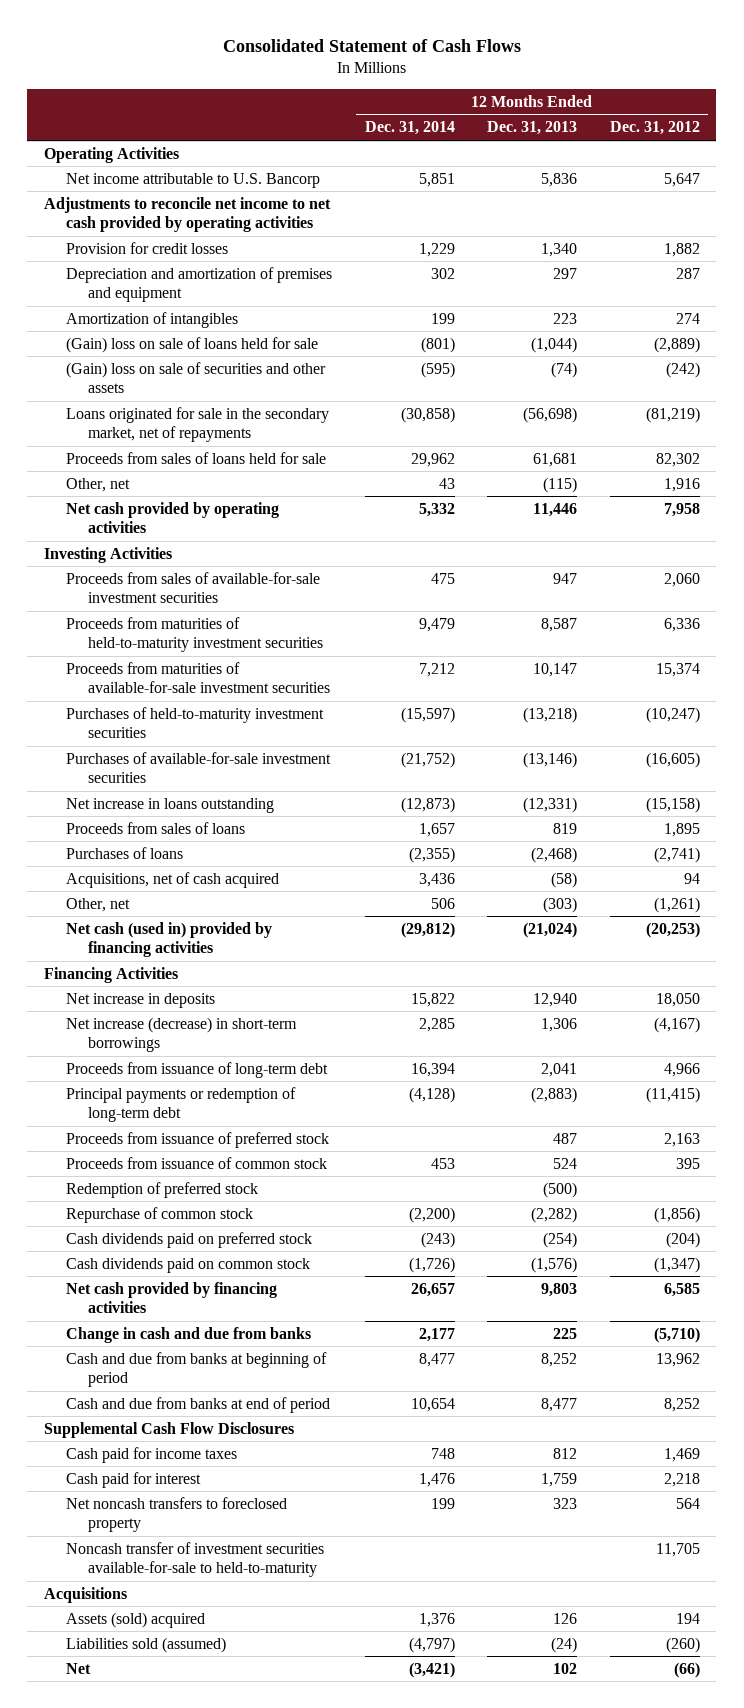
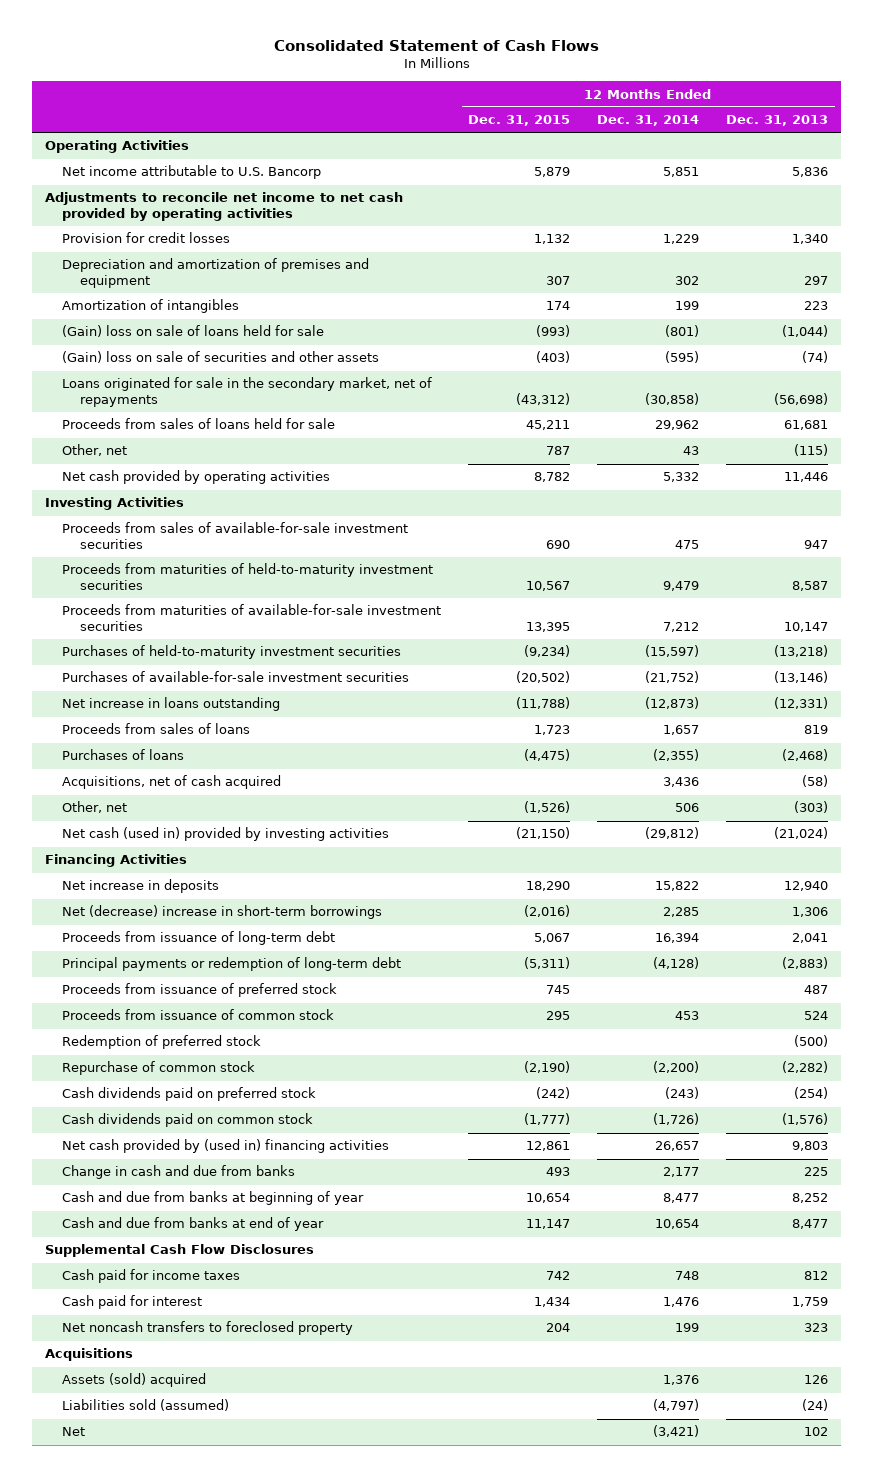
- | 12 Months Ended Dec. 31, 2014 | 12 Months Ended Dec. 31, 2013 | 12 Months Ended Dec. 31, 2012
+ | 12 Months Ended Dec. 31, 2015 | 12 Months Ended Dec. 31, 2014 | 12 Months Ended Dec. 31, 2013
- Net cash (used in) provided by financing activities | (29,812) | (21,024) | (20,253)
+ Net cash (used in) provided by investing activities | (21,150) | (29,812) | (21,024)
- Net increase (decrease) in short-term borrowings | 2,285 | 1,306 | (4,167)
+ Net (decrease) increase in short-term borrowings | (2,016) | 2,285 | 1,306
- Net cash provided by financing activities | 26,657 | 9,803 | 6,585
+ Net cash provided by (used in) financing activities | 12,861 | 26,657 | 9,803
- Cash and due from banks at beginning of period | 8,477 | 8,252 | 13,962
- Cash and due from banks at end of period | 10,654 | 8,477 | 8,252
+ Cash and due from banks at beginning of year | 10,654 | 8,477 | 8,252
+ Cash and due from banks at end of year | 11,147 | 10,654 | 8,477
- Noncash transfer of investment securities available-for-sale to held-to-maturity | | | 11,705

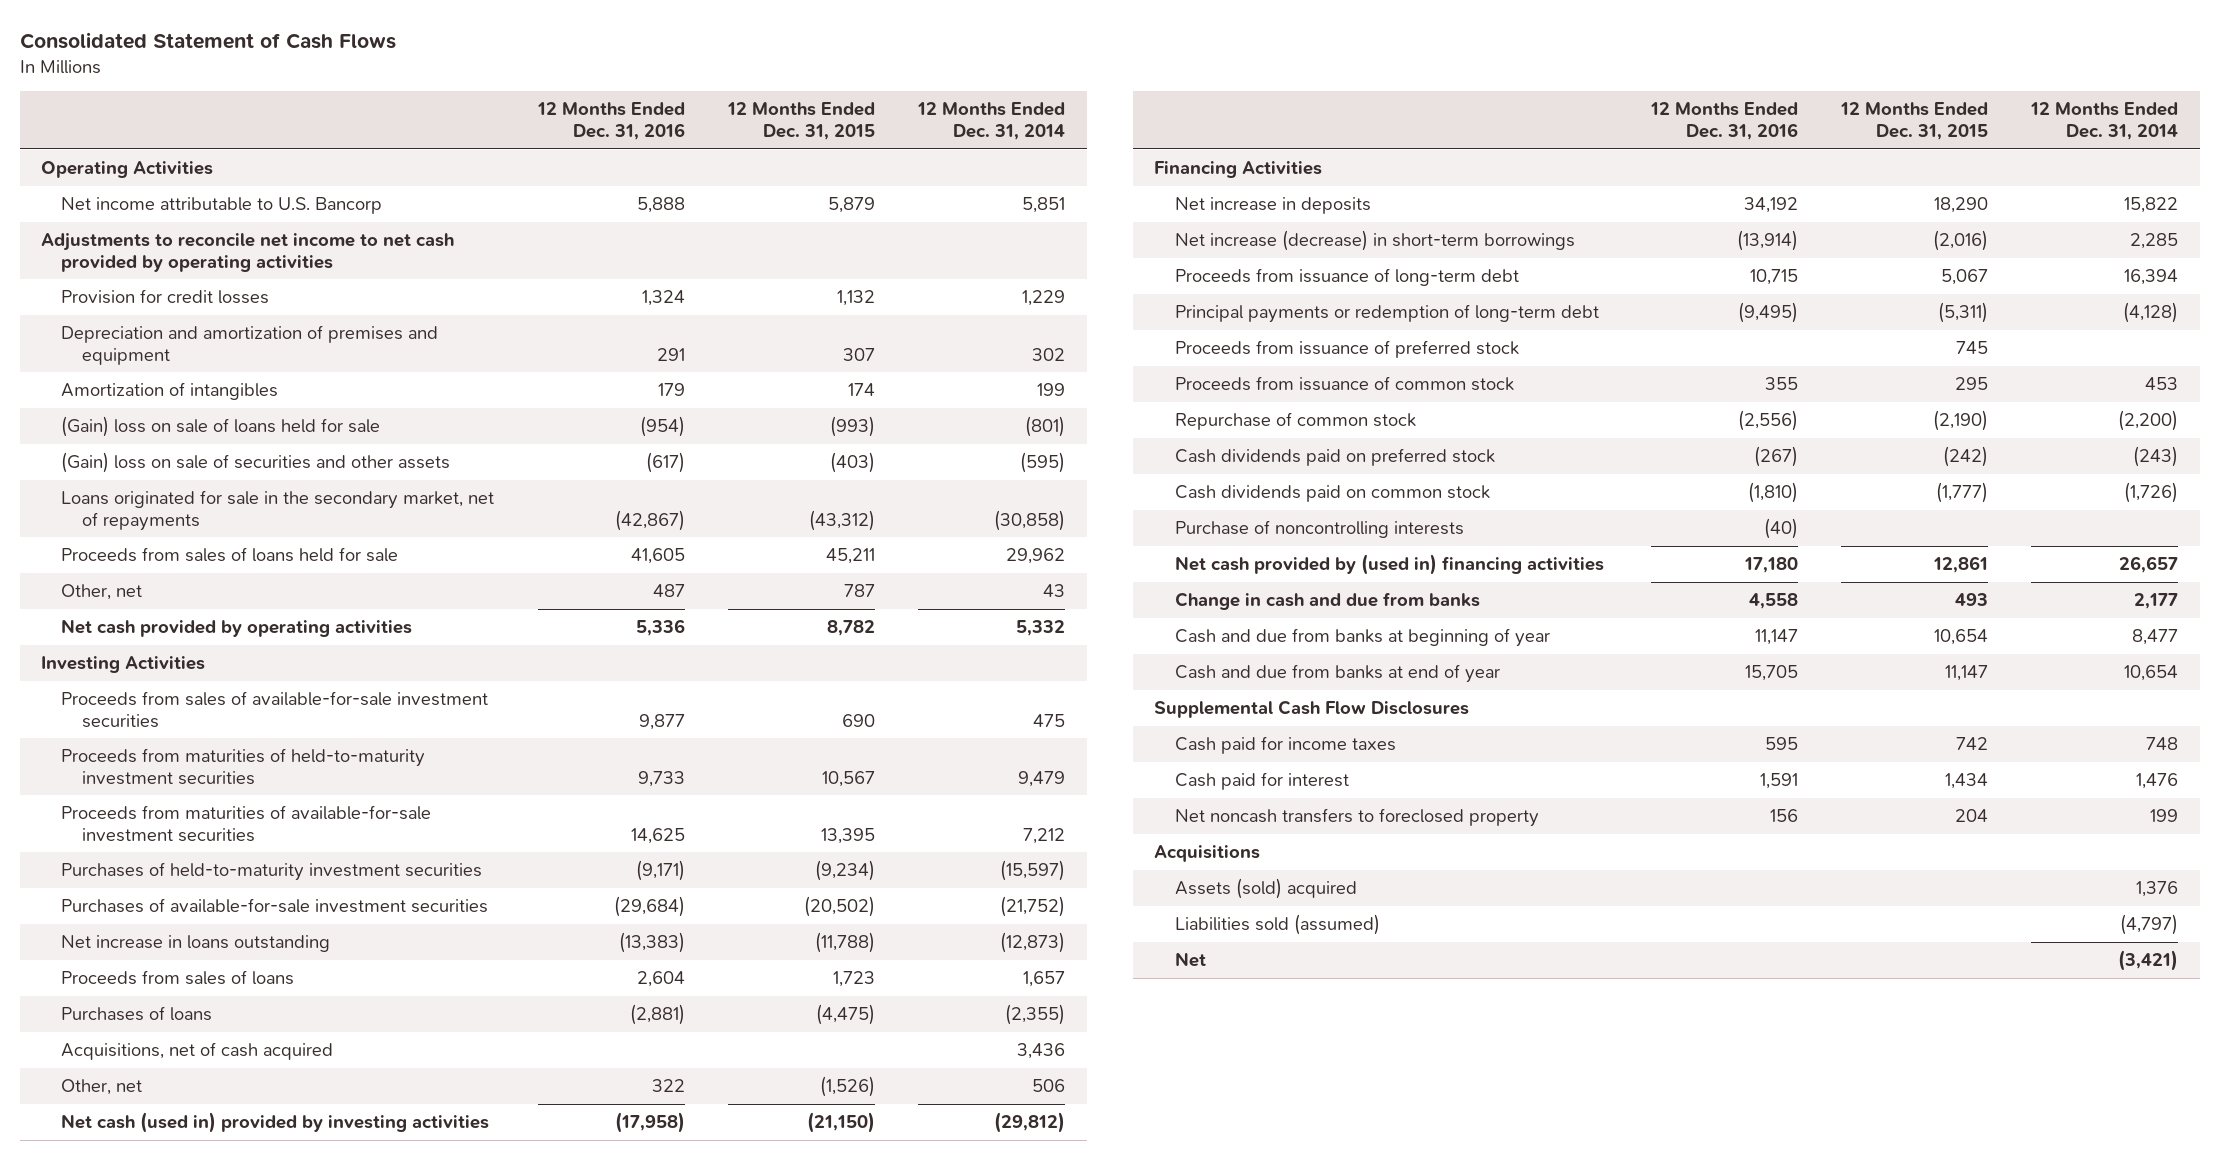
- | 12 Months Ended Dec. 31, 2015 | 12 Months Ended Dec. 31, 2014 | 12 Months Ended Dec. 31, 2013
+ | 12 Months Ended Dec. 31, 2016 | 12 Months Ended Dec. 31, 2015 | 12 Months Ended Dec. 31, 2014
- Net (decrease) increase in short-term borrowings | (2,016) | 2,285 | 1,306
+ Net increase (decrease) in short-term borrowings | (13,914) | (2,016) | 2,285
- Redemption of preferred stock | | | (500)
+ Purchase of noncontrolling interests | (40) | |

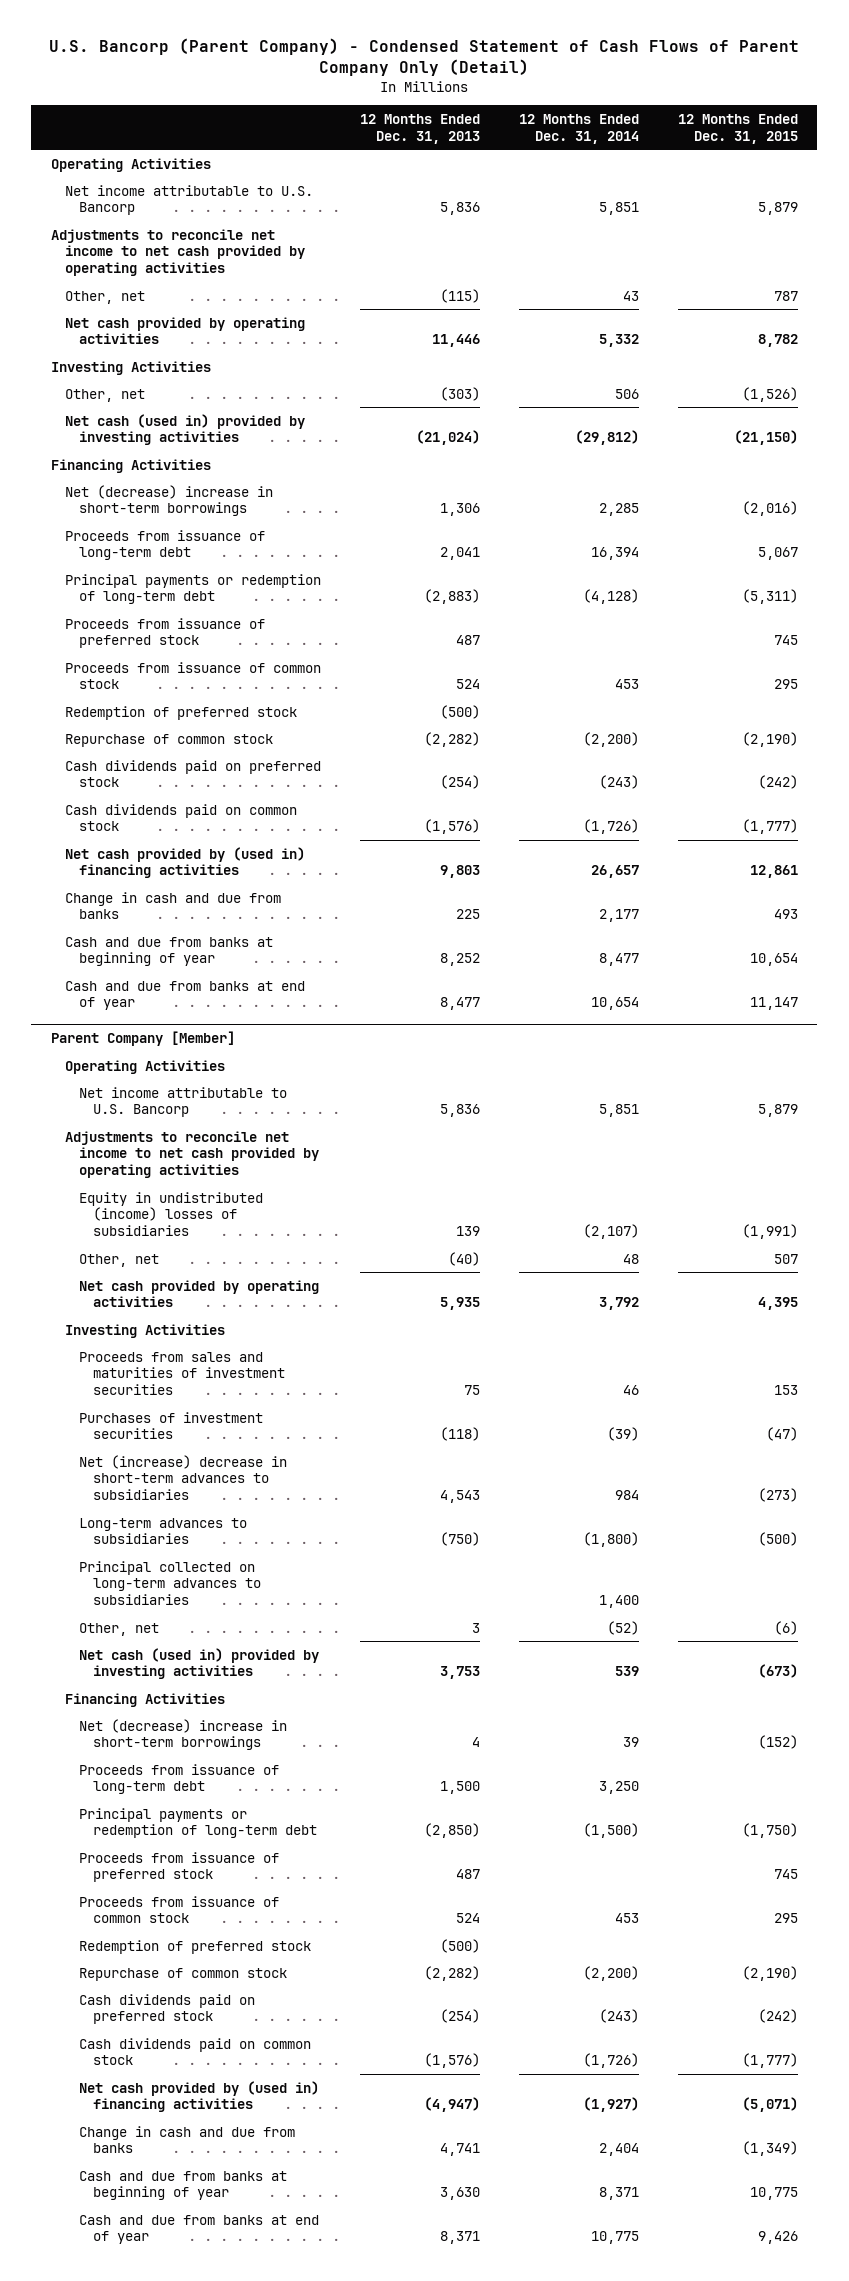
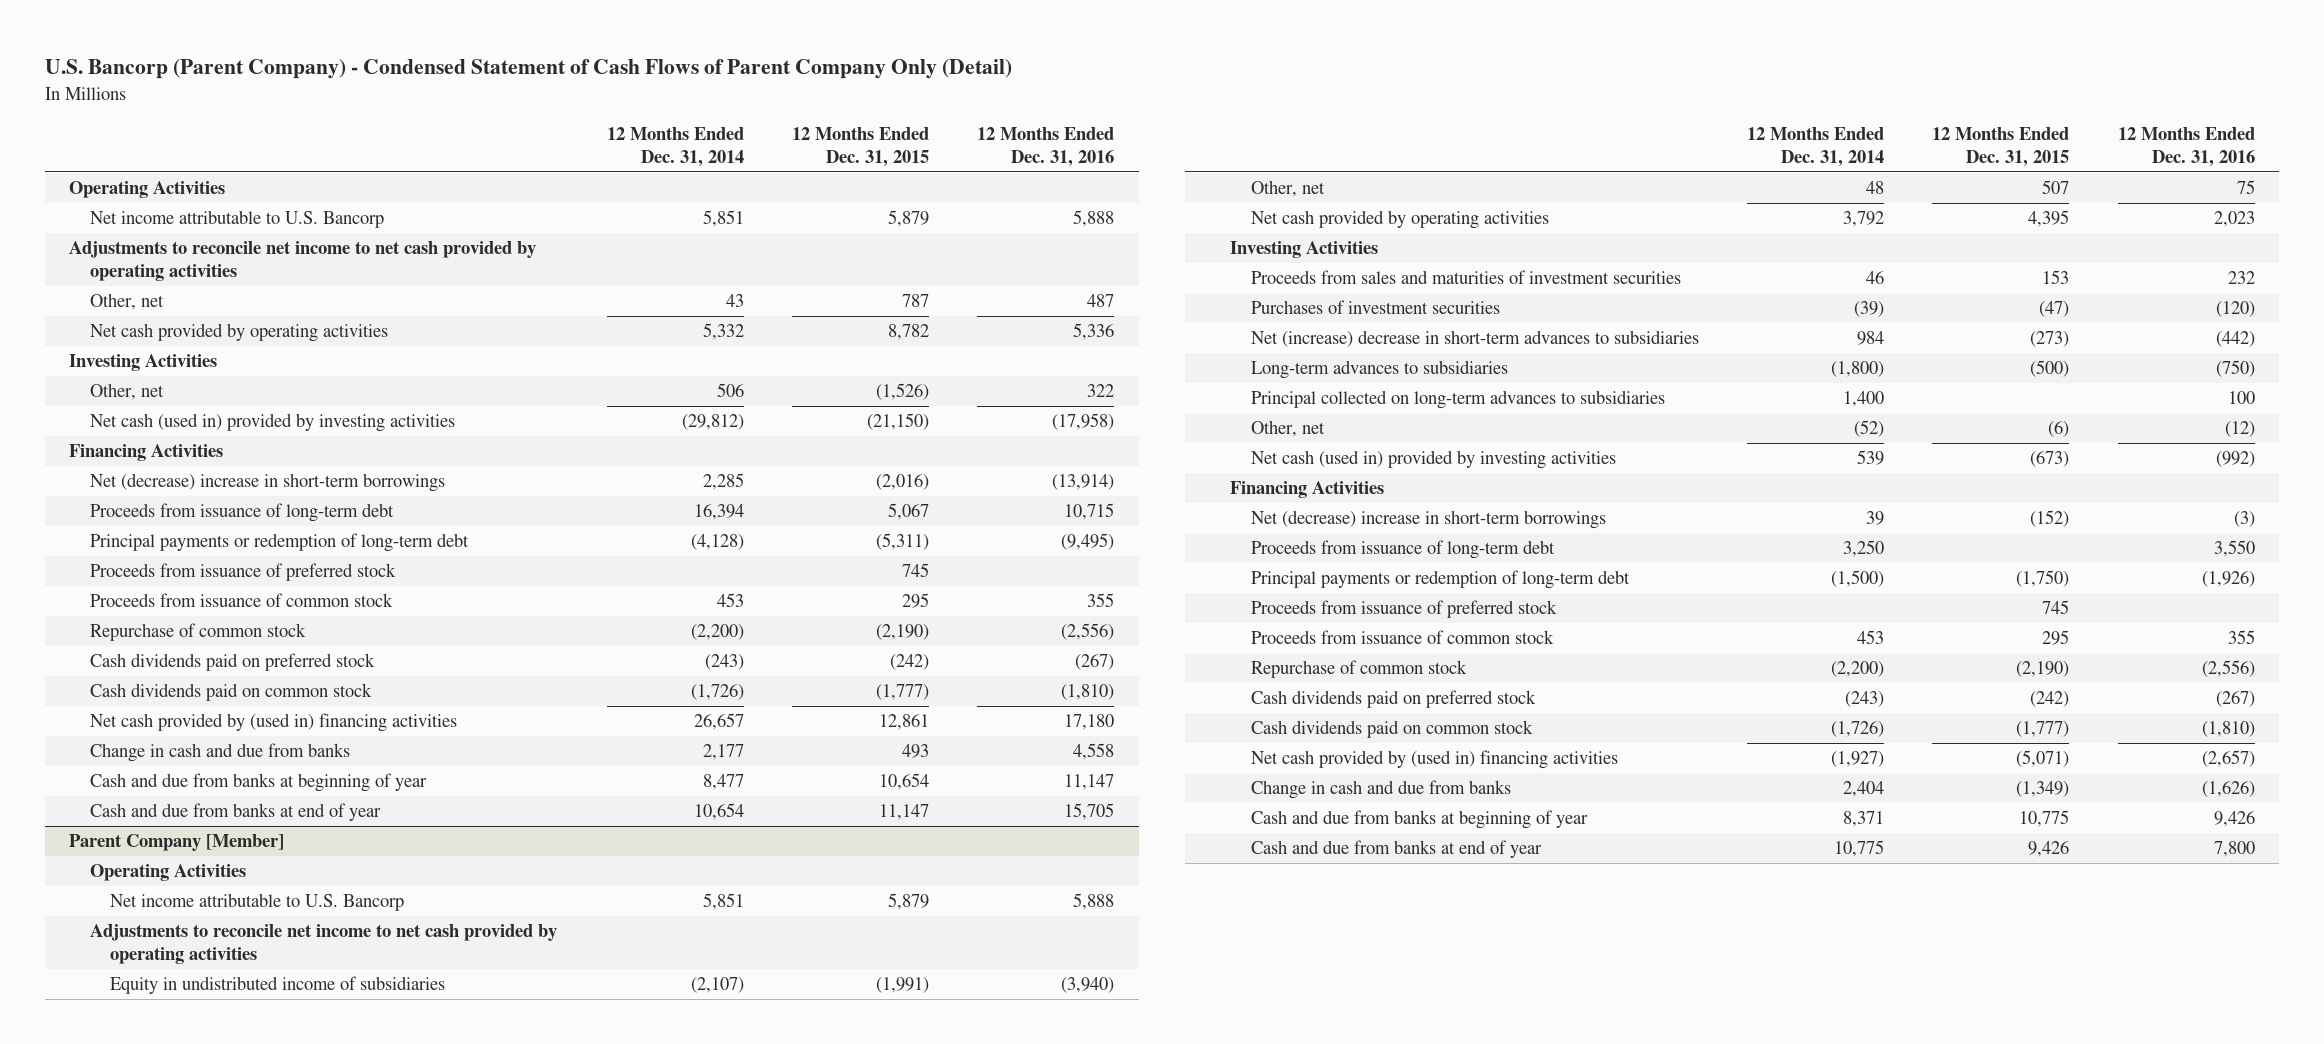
- | 12 Months Ended Dec. 31, 2013 | 12 Months Ended Dec. 31, 2014 | 12 Months Ended Dec. 31, 2015
+ | 12 Months Ended Dec. 31, 2014 | 12 Months Ended Dec. 31, 2015 | 12 Months Ended Dec. 31, 2016
- Redemption of preferred stock | (500) | |
@ Parent Company [Member]
- Equity in undistributed (income) losses of subsidiaries | 139 | (2,107) | (1,991)
+ Equity in undistributed income of subsidiaries | (2,107) | (1,991) | (3,940)
- Redemption of preferred stock | (500) | |

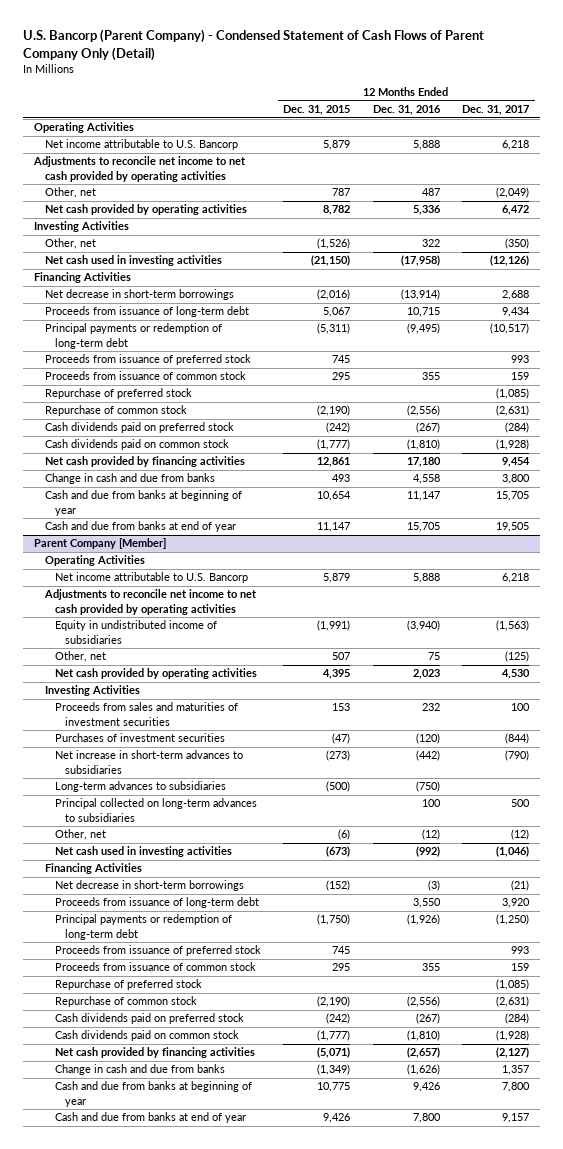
- | 12 Months Ended Dec. 31, 2014 | 12 Months Ended Dec. 31, 2015 | 12 Months Ended Dec. 31, 2016
+ | 12 Months Ended Dec. 31, 2015 | 12 Months Ended Dec. 31, 2016 | 12 Months Ended Dec. 31, 2017
- Net cash (used in) provided by investing activities | (29,812) | (21,150) | (17,958)
+ Net cash used in investing activities | (21,150) | (17,958) | (12,126)
- Net (decrease) increase in short-term borrowings | 2,285 | (2,016) | (13,914)
+ Net decrease in short-term borrowings | (2,016) | (13,914) | 2,688
+ Repurchase of preferred stock | | | (1,085)
- Net cash provided by (used in) financing activities | 26,657 | 12,861 | 17,180
+ Net cash provided by financing activities | 12,861 | 17,180 | 9,454
@ Parent Company [Member]
- Net (increase) decrease in short-term advances to subsidiaries | 984 | (273) | (442)
+ Net increase in short-term advances to subsidiaries | (273) | (442) | (790)
- Net cash (used in) provided by investing activities | 539 | (673) | (992)
+ Net cash used in investing activities | (673) | (992) | (1,046)
- Net (decrease) increase in short-term borrowings | 39 | (152) | (3)
+ Net decrease in short-term borrowings | (152) | (3) | (21)
+ Repurchase of preferred stock | | | (1,085)
- Net cash provided by (used in) financing activities | (1,927) | (5,071) | (2,657)
+ Net cash provided by financing activities | (5,071) | (2,657) | (2,127)

